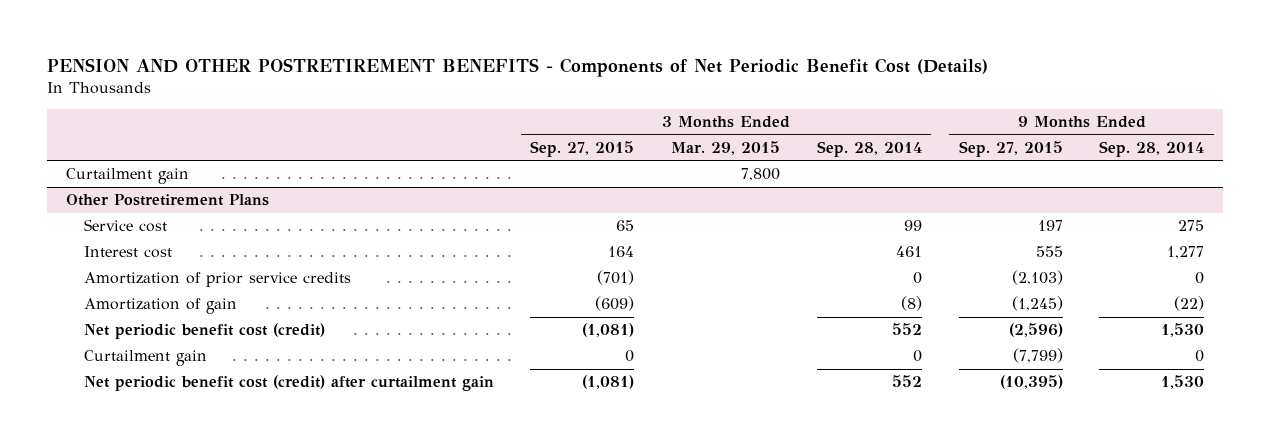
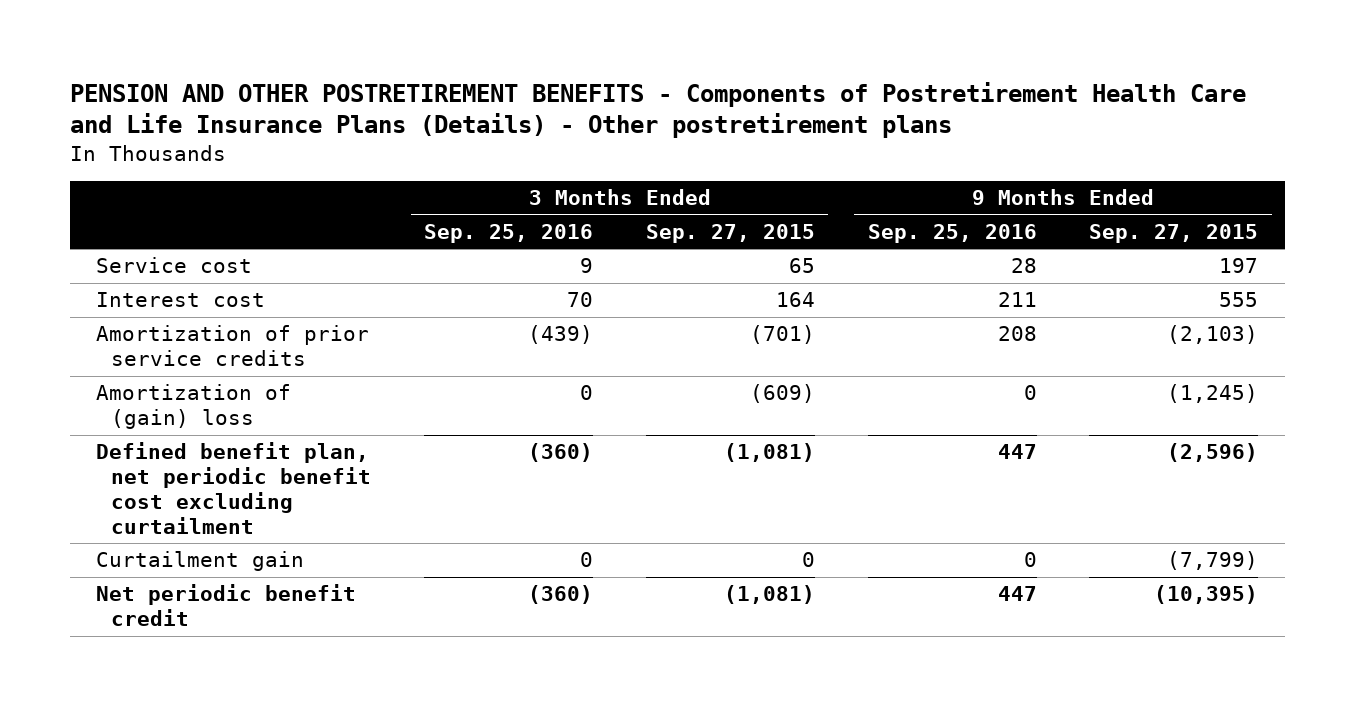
- PENSION AND OTHER POSTRETIREMENT BENEFITS - Components of Net Periodic Benefit Cost (Details)
+ PENSION AND OTHER POSTRETIREMENT BENEFITS - Components of Postretirement Health Care and Life Insurance Plans (Details) - Other postretirement plans
- | 3 Months Ended Sep. 27, 2015 | 3 Months Ended Mar. 29, 2015 | 3 Months Ended Sep. 28, 2014 | 9 Months Ended Sep. 27, 2015 | 9 Months Ended Sep. 28, 2014
+ | 3 Months Ended Sep. 25, 2016 | 3 Months Ended Sep. 27, 2015 | 9 Months Ended Sep. 25, 2016 | 9 Months Ended Sep. 27, 2015
- Curtailment gain | | 7,800 | | |
- Other Postretirement Plans
- Amortization of gain | (609) | | (8) | (1,245) | (22)
- Net periodic benefit cost (credit) | (1,081) | | 552 | (2,596) | 1,530
+ Amortization of (gain) loss | 0 | (609) | 0 | (1,245)
+ Defined benefit plan, net periodic benefit cost excluding curtailment | (360) | (1,081) | 447 | (2,596)
- Net periodic benefit cost (credit) after curtailment gain | (1,081) | | 552 | (10,395) | 1,530
+ Net periodic benefit credit | (360) | (1,081) | 447 | (10,395)

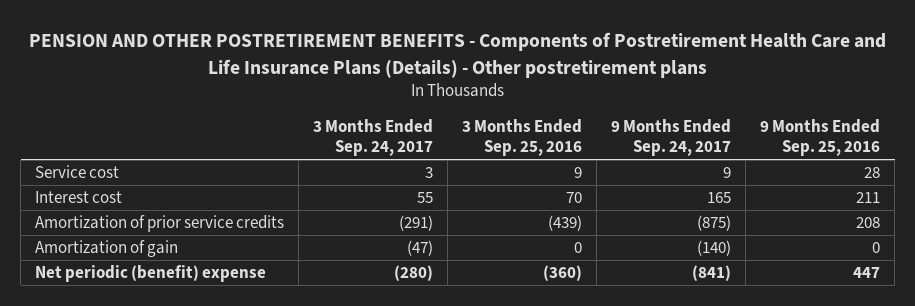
- | 3 Months Ended Sep. 25, 2016 | 3 Months Ended Sep. 27, 2015 | 9 Months Ended Sep. 25, 2016 | 9 Months Ended Sep. 27, 2015
+ | 3 Months Ended Sep. 24, 2017 | 3 Months Ended Sep. 25, 2016 | 9 Months Ended Sep. 24, 2017 | 9 Months Ended Sep. 25, 2016
- Amortization of (gain) loss | 0 | (609) | 0 | (1,245)
- Defined benefit plan, net periodic benefit cost excluding curtailment | (360) | (1,081) | 447 | (2,596)
- Curtailment gain | 0 | 0 | 0 | (7,799)
- Net periodic benefit credit | (360) | (1,081) | 447 | (10,395)
+ Amortization of gain | (47) | 0 | (140) | 0
+ Net periodic (benefit) expense | (280) | (360) | (841) | 447

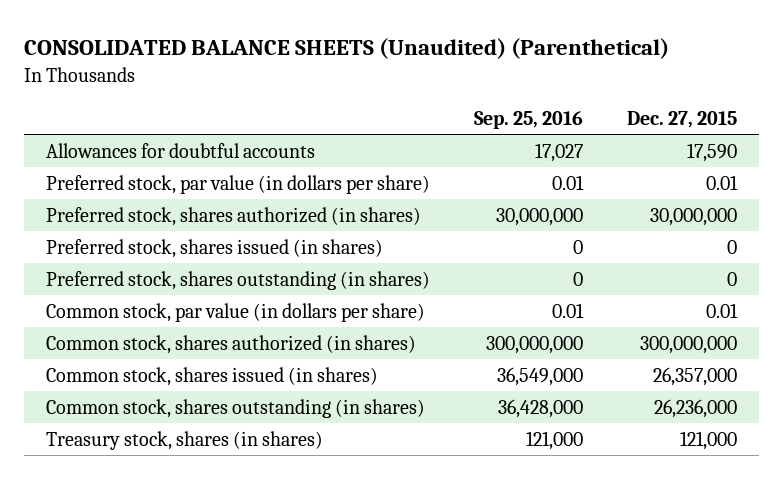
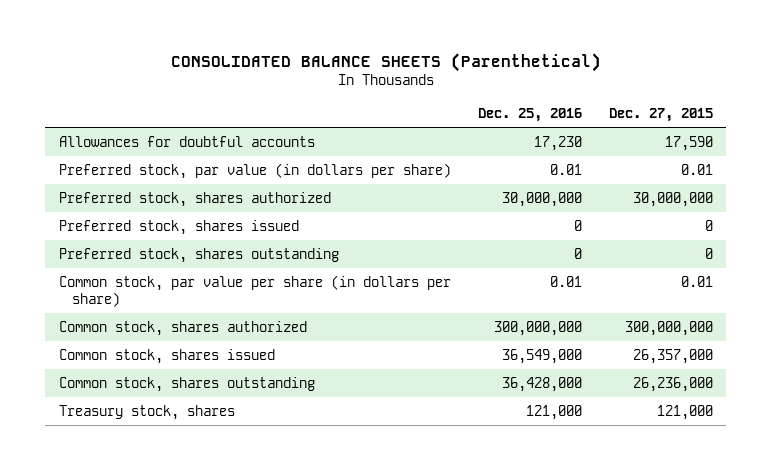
- CONSOLIDATED BALANCE SHEETS (Unaudited) (Parenthetical)
+ CONSOLIDATED BALANCE SHEETS (Parenthetical)
- | Sep. 25, 2016 | Dec. 27, 2015
+ | Dec. 25, 2016 | Dec. 27, 2015
- Preferred stock, shares authorized (in shares) | 30,000,000 | 30,000,000
- Preferred stock, shares issued (in shares) | 0 | 0
- Preferred stock, shares outstanding (in shares) | 0 | 0
- Common stock, par value (in dollars per share) | 0.01 | 0.01
- Common stock, shares authorized (in shares) | 300,000,000 | 300,000,000
- Common stock, shares issued (in shares) | 36,549,000 | 26,357,000
- Common stock, shares outstanding (in shares) | 36,428,000 | 26,236,000
- Treasury stock, shares (in shares) | 121,000 | 121,000
+ Preferred stock, shares authorized | 30,000,000 | 30,000,000
+ Preferred stock, shares issued | 0 | 0
+ Preferred stock, shares outstanding | 0 | 0
+ Common stock, par value per share (in dollars per share) | 0.01 | 0.01
+ Common stock, shares authorized | 300,000,000 | 300,000,000
+ Common stock, shares issued | 36,549,000 | 26,357,000
+ Common stock, shares outstanding | 36,428,000 | 26,236,000
+ Treasury stock, shares | 121,000 | 121,000

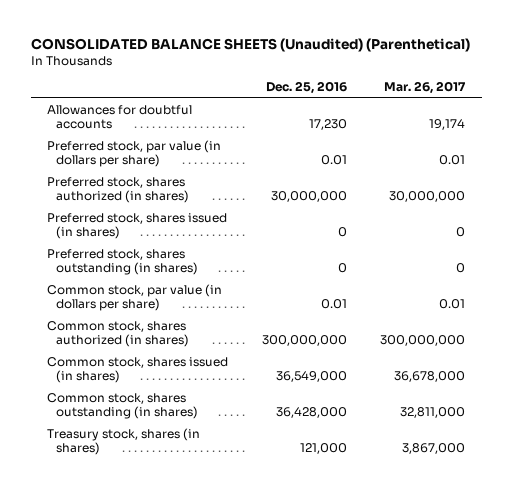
- CONSOLIDATED BALANCE SHEETS (Parenthetical)
+ CONSOLIDATED BALANCE SHEETS (Unaudited) (Parenthetical)
- | Dec. 25, 2016 | Dec. 27, 2015
+ | Dec. 25, 2016 | Mar. 26, 2017
- Preferred stock, shares authorized | 30,000,000 | 30,000,000
- Preferred stock, shares issued | 0 | 0
- Preferred stock, shares outstanding | 0 | 0
- Common stock, par value per share (in dollars per share) | 0.01 | 0.01
- Common stock, shares authorized | 300,000,000 | 300,000,000
- Common stock, shares issued | 36,549,000 | 26,357,000
- Common stock, shares outstanding | 36,428,000 | 26,236,000
- Treasury stock, shares | 121,000 | 121,000
+ Preferred stock, shares authorized (in shares) | 30,000,000 | 30,000,000
+ Preferred stock, shares issued (in shares) | 0 | 0
+ Preferred stock, shares outstanding (in shares) | 0 | 0
+ Common stock, par value (in dollars per share) | 0.01 | 0.01
+ Common stock, shares authorized (in shares) | 300,000,000 | 300,000,000
+ Common stock, shares issued (in shares) | 36,549,000 | 36,678,000
+ Common stock, shares outstanding (in shares) | 36,428,000 | 32,811,000
+ Treasury stock, shares (in shares) | 121,000 | 3,867,000

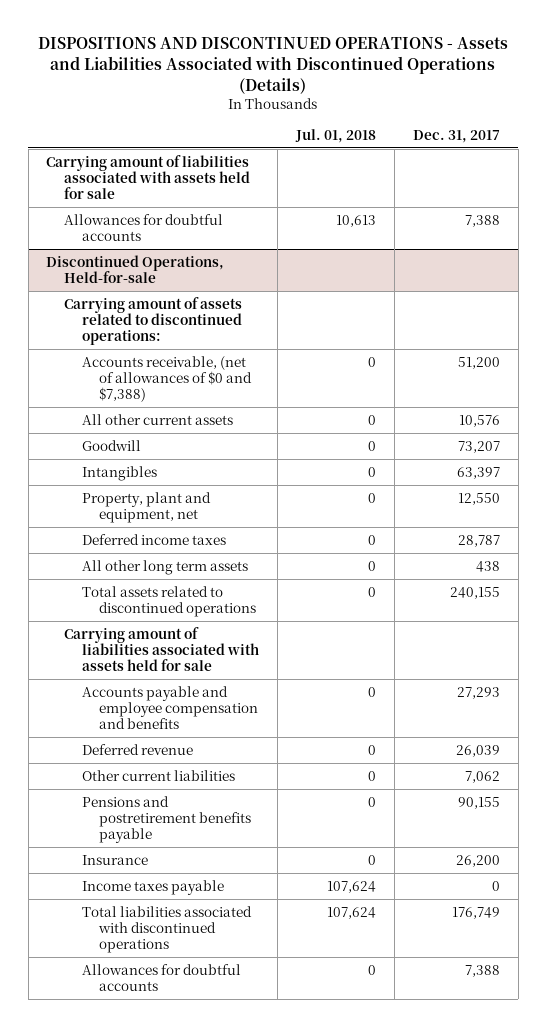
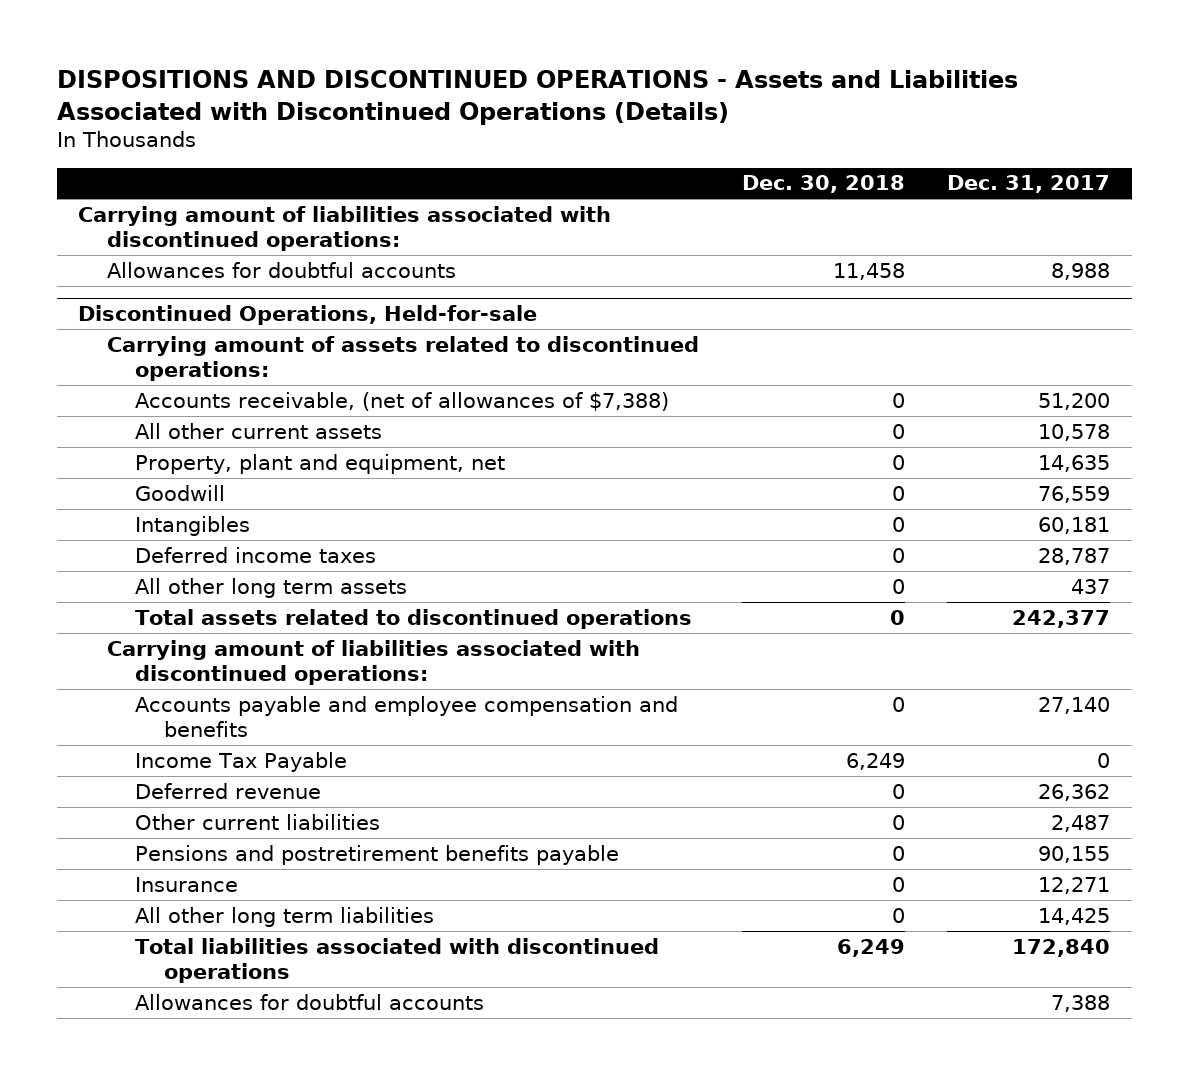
- | Jul. 01, 2018 | Dec. 31, 2017
+ | Dec. 30, 2018 | Dec. 31, 2017
- Carrying amount of liabilities associated with assets held for sale
- Allowances for doubtful accounts | 10,613 | 7,388
+ Carrying amount of liabilities associated with discontinued operations:
+ Allowances for doubtful accounts | 11,458 | 8,988
@ Discontinued Operations, Held-for-sale
- Accounts receivable, (net of allowances of $0 and $7,388) | 0 | 51,200
- All other current assets | 0 | 10,576
- Goodwill | 0 | 73,207
- Intangibles | 0 | 63,397
- Property, plant and equipment, net | 0 | 12,550
+ Accounts receivable, (net of allowances of $7,388) | 0 | 51,200
+ All other current assets | 0 | 10,578
+ Property, plant and equipment, net | 0 | 14,635
+ Goodwill | 0 | 76,559
+ Intangibles | 0 | 60,181
- All other long term assets | 0 | 438
- Total assets related to discontinued operations | 0 | 240,155
- Carrying amount of liabilities associated with assets held for sale
- Accounts payable and employee compensation and benefits | 0 | 27,293
- Deferred revenue | 0 | 26,039
- Other current liabilities | 0 | 7,062
+ All other long term assets | 0 | 437
+ Total assets related to discontinued operations | 0 | 242,377
+ Carrying amount of liabilities associated with discontinued operations:
+ Accounts payable and employee compensation and benefits | 0 | 27,140
+ Income Tax Payable | 6,249 | 0
+ Deferred revenue | 0 | 26,362
+ Other current liabilities | 0 | 2,487
- Insurance | 0 | 26,200
- Income taxes payable | 107,624 | 0
- Total liabilities associated with discontinued operations | 107,624 | 176,749
+ Insurance | 0 | 12,271
+ All other long term liabilities | 0 | 14,425
+ Total liabilities associated with discontinued operations | 6,249 | 172,840

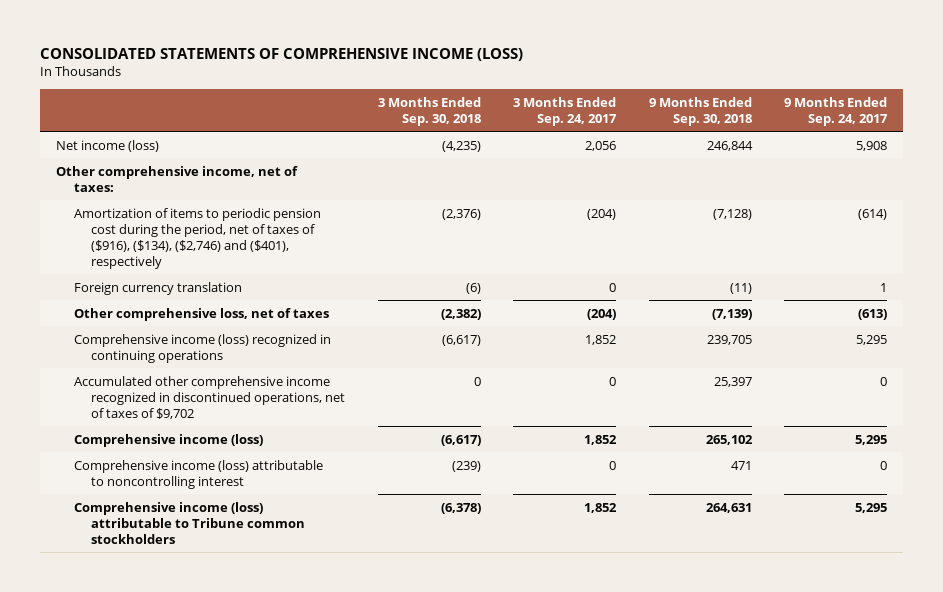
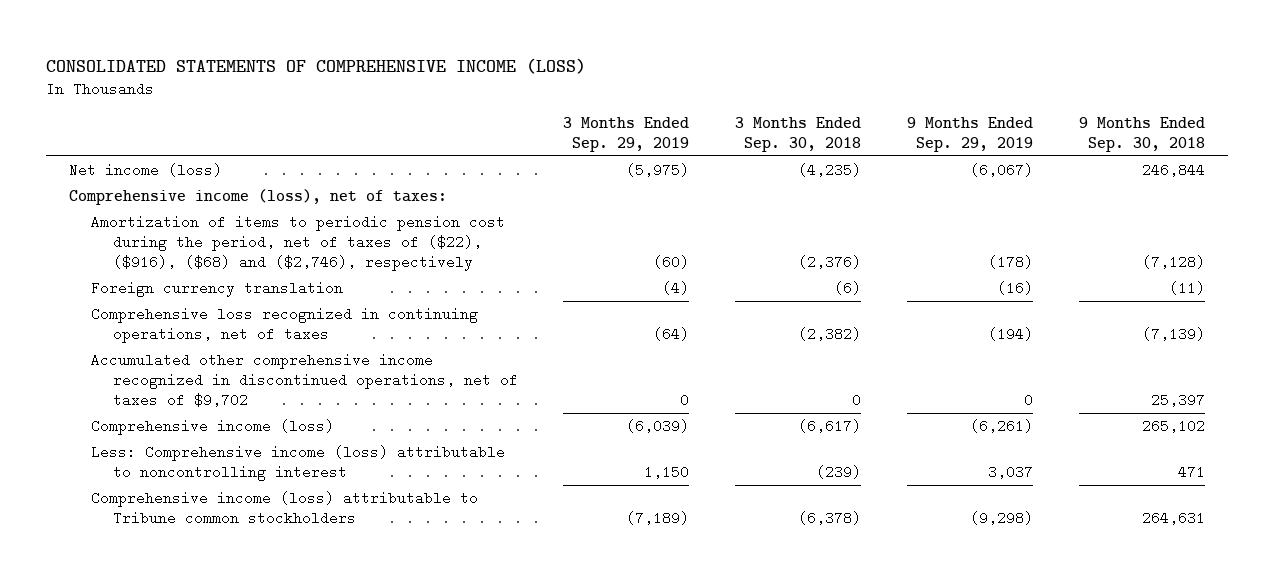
- | 3 Months Ended Sep. 30, 2018 | 3 Months Ended Sep. 24, 2017 | 9 Months Ended Sep. 30, 2018 | 9 Months Ended Sep. 24, 2017
+ | 3 Months Ended Sep. 29, 2019 | 3 Months Ended Sep. 30, 2018 | 9 Months Ended Sep. 29, 2019 | 9 Months Ended Sep. 30, 2018
- Other comprehensive income, net of taxes:
- Amortization of items to periodic pension cost during the period, net of taxes of ($916), ($134), ($2,746) and ($401), respectively | (2,376) | (204) | (7,128) | (614)
+ Comprehensive income (loss), net of taxes:
+ Amortization of items to periodic pension cost during the period, net of taxes of ($22), ($916), ($68) and ($2,746), respectively | (60) | (2,376) | (178) | (7,128)
- Other comprehensive loss, net of taxes | (2,382) | (204) | (7,139) | (613)
- Comprehensive income (loss) recognized in continuing operations | (6,617) | 1,852 | 239,705 | 5,295
+ Comprehensive loss recognized in continuing operations, net of taxes | (64) | (2,382) | (194) | (7,139)
- Comprehensive income (loss) attributable to noncontrolling interest | (239) | 0 | 471 | 0
+ Less: Comprehensive income (loss) attributable to noncontrolling interest | 1,150 | (239) | 3,037 | 471

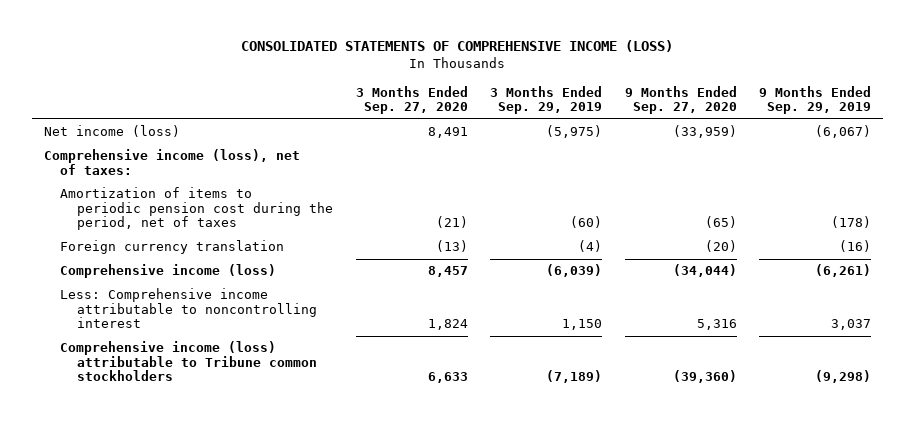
- | 3 Months Ended Sep. 29, 2019 | 3 Months Ended Sep. 30, 2018 | 9 Months Ended Sep. 29, 2019 | 9 Months Ended Sep. 30, 2018
+ | 3 Months Ended Sep. 27, 2020 | 3 Months Ended Sep. 29, 2019 | 9 Months Ended Sep. 27, 2020 | 9 Months Ended Sep. 29, 2019
- Amortization of items to periodic pension cost during the period, net of taxes of ($22), ($916), ($68) and ($2,746), respectively | (60) | (2,376) | (178) | (7,128)
+ Amortization of items to periodic pension cost during the period, net of taxes | (21) | (60) | (65) | (178)
- Comprehensive loss recognized in continuing operations, net of taxes | (64) | (2,382) | (194) | (7,139)
- Accumulated other comprehensive income recognized in discontinued operations, net of taxes of $9,702 | 0 | 0 | 0 | 25,397
- Less: Comprehensive income (loss) attributable to noncontrolling interest | 1,150 | (239) | 3,037 | 471
+ Less: Comprehensive income attributable to noncontrolling interest | 1,824 | 1,150 | 5,316 | 3,037

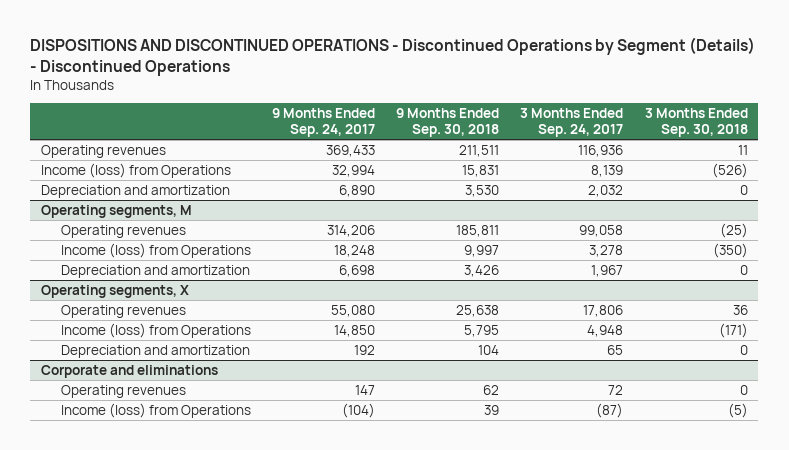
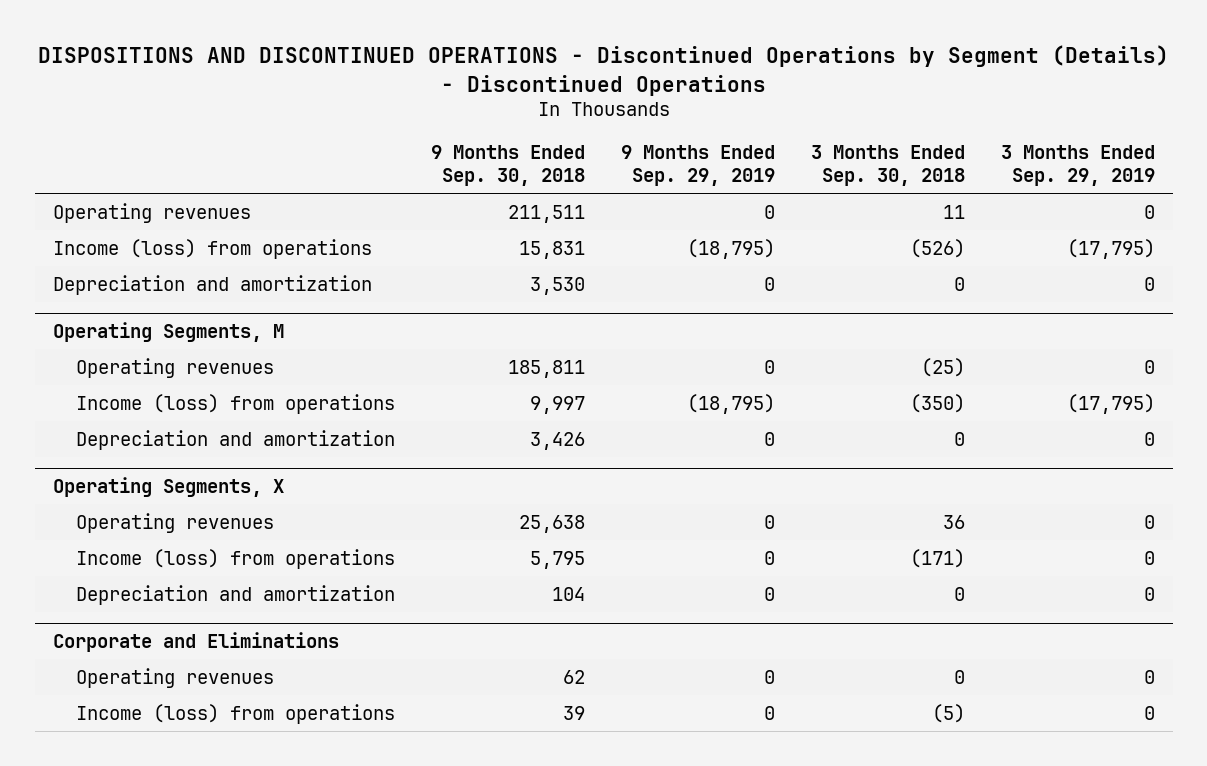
- | 9 Months Ended Sep. 24, 2017 | 9 Months Ended Sep. 30, 2018 | 3 Months Ended Sep. 24, 2017 | 3 Months Ended Sep. 30, 2018
+ | 9 Months Ended Sep. 30, 2018 | 9 Months Ended Sep. 29, 2019 | 3 Months Ended Sep. 30, 2018 | 3 Months Ended Sep. 29, 2019
- Income (loss) from Operations | 32,994 | 15,831 | 8,139 | (526)
+ Income (loss) from operations | 15,831 | (18,795) | (526) | (17,795)
- Operating segments, M
+ Operating Segments, M
- Income (loss) from Operations | 18,248 | 9,997 | 3,278 | (350)
+ Income (loss) from operations | 9,997 | (18,795) | (350) | (17,795)
- Operating segments, X
+ Operating Segments, X
- Income (loss) from Operations | 14,850 | 5,795 | 4,948 | (171)
+ Income (loss) from operations | 5,795 | 0 | (171) | 0
- Corporate and eliminations
+ Corporate and Eliminations
- Income (loss) from Operations | (104) | 39 | (87) | (5)
+ Income (loss) from operations | 39 | 0 | (5) | 0

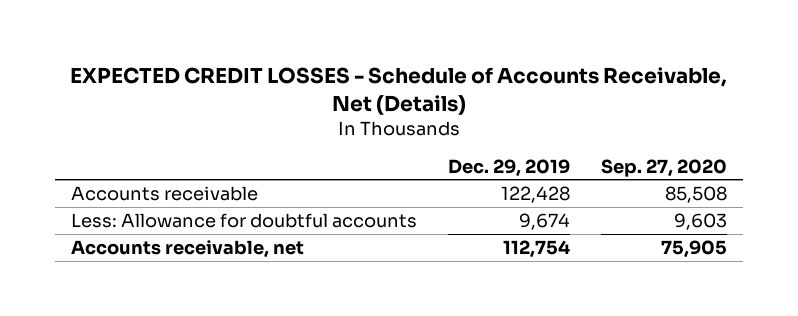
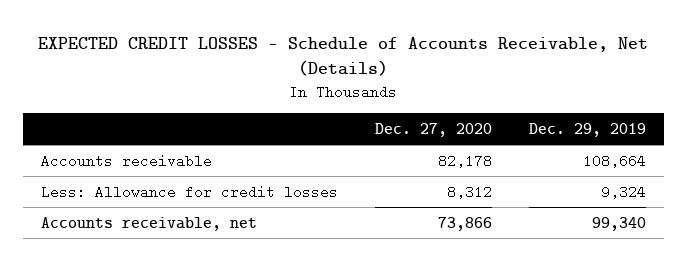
- | Dec. 29, 2019 | Sep. 27, 2020
+ | Dec. 27, 2020 | Dec. 29, 2019
- Accounts receivable | 122,428 | 85,508
- Less: Allowance for doubtful accounts | 9,674 | 9,603
- Accounts receivable, net | 112,754 | 75,905
+ Accounts receivable | 82,178 | 108,664
+ Less: Allowance for credit losses | 8,312 | 9,324
+ Accounts receivable, net | 73,866 | 99,340

